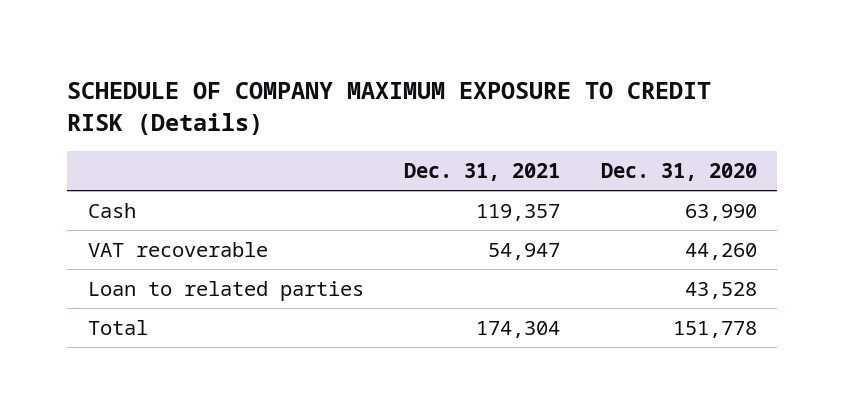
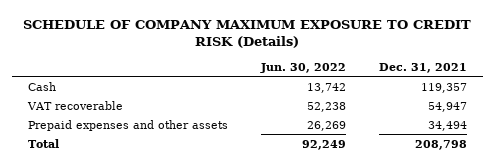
- | Dec. 31, 2021 | Dec. 31, 2020
+ | Jun. 30, 2022 | Dec. 31, 2021
- Loan to related parties | | 43,528
- Total | 174,304 | 151,778
+ Prepaid expenses and other assets | 26,269 | 34,494
+ Total | 92,249 | 208,798

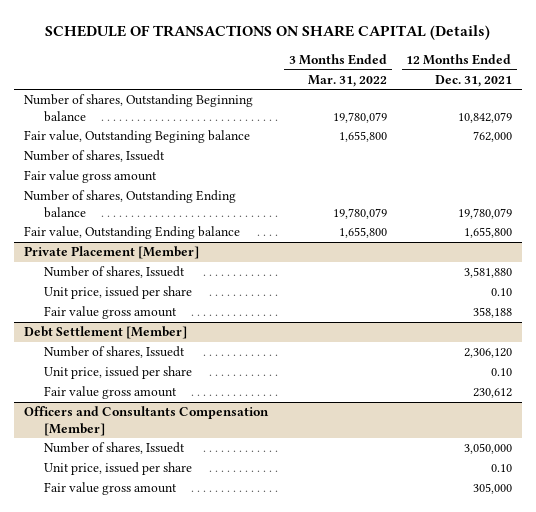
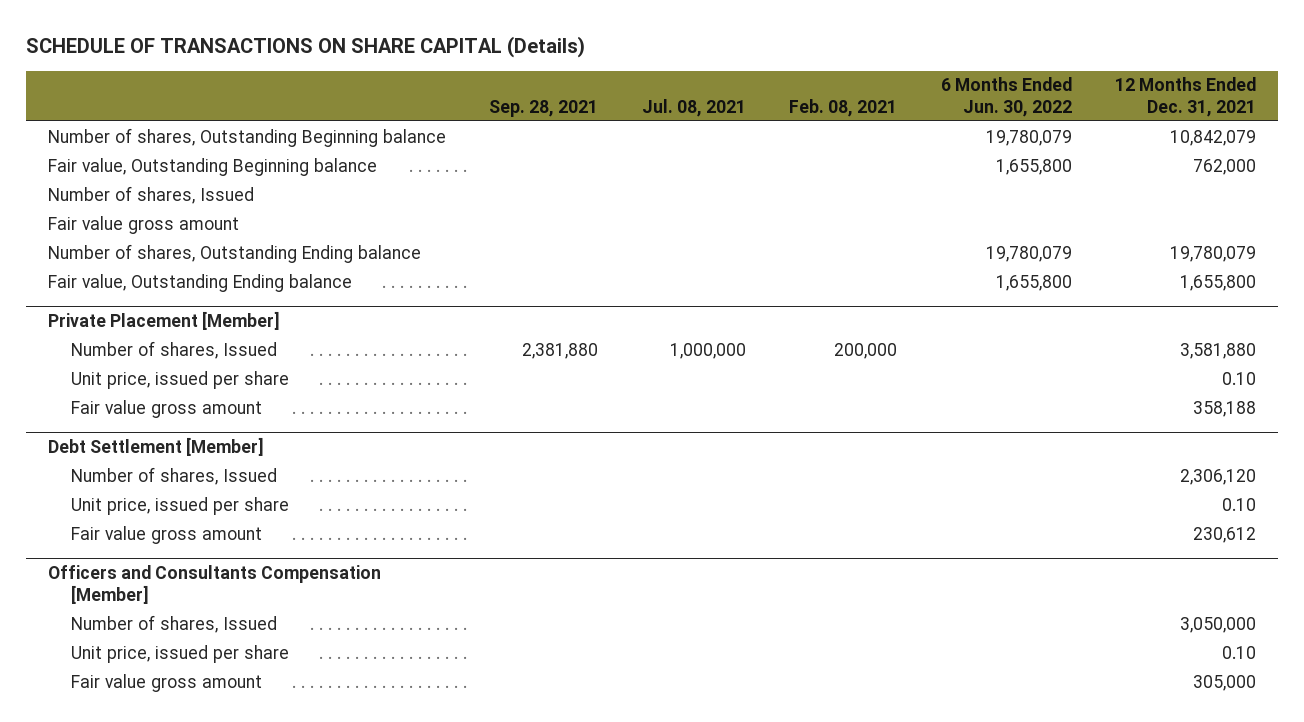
- | 3 Months Ended Mar. 31, 2022 | 12 Months Ended Dec. 31, 2021
+ | Sep. 28, 2021 | Jul. 08, 2021 | Feb. 08, 2021 | 6 Months Ended Jun. 30, 2022 | 12 Months Ended Dec. 31, 2021
- Fair value, Outstanding Begining balance | 1,655,800 | 762,000
- Number of shares, Issuedt
+ Fair value, Outstanding Beginning balance | | | | 1,655,800 | 762,000
+ Number of shares, Issued
@ Private Placement [Member]
- Number of shares, Issuedt | | 3,581,880
+ Number of shares, Issued | 2,381,880 | 1,000,000 | 200,000 | | 3,581,880
@ Debt Settlement [Member]
- Number of shares, Issuedt | | 2,306,120
+ Number of shares, Issued | | | | | 2,306,120
@ Officers and Consultants Compensation [Member]
- Number of shares, Issuedt | | 3,050,000
+ Number of shares, Issued | | | | | 3,050,000

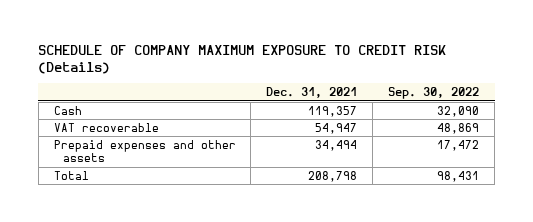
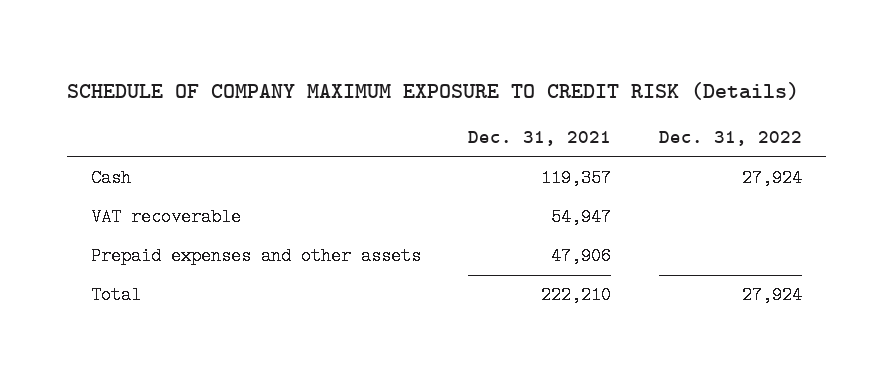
- | Dec. 31, 2021 | Sep. 30, 2022
+ | Dec. 31, 2021 | Dec. 31, 2022
- Prepaid expenses and other assets | 34,494 | 17,472
- Total | 208,798 | 98,431
+ Prepaid expenses and other assets | 47,906 |
+ Total | 222,210 | 27,924

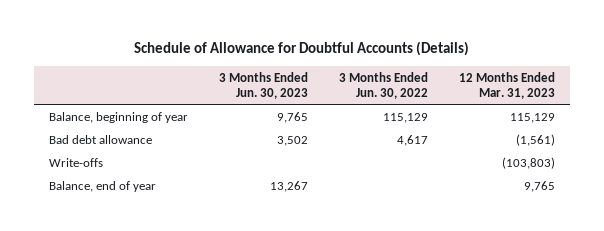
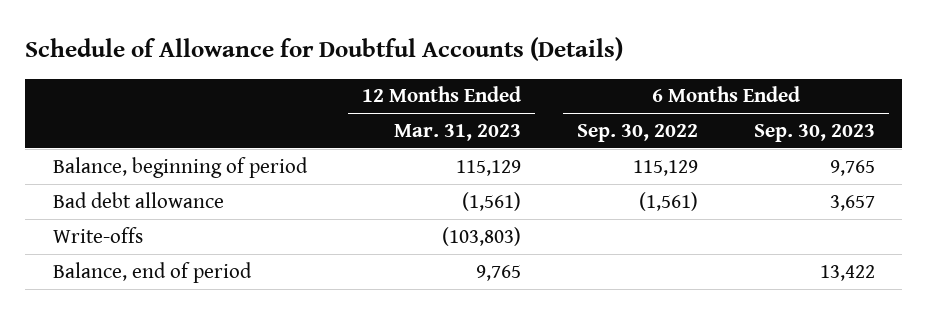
- | 3 Months Ended Jun. 30, 2023 | 3 Months Ended Jun. 30, 2022 | 12 Months Ended Mar. 31, 2023
+ | 12 Months Ended Mar. 31, 2023 | 6 Months Ended Sep. 30, 2022 | 6 Months Ended Sep. 30, 2023
- Balance, beginning of year | 9,765 | 115,129 | 115,129
+ Balance, beginning of period | 115,129 | 115,129 | 9,765
- Balance, end of year | 13,267 | | 9,765
+ Balance, end of period | 9,765 | | 13,422

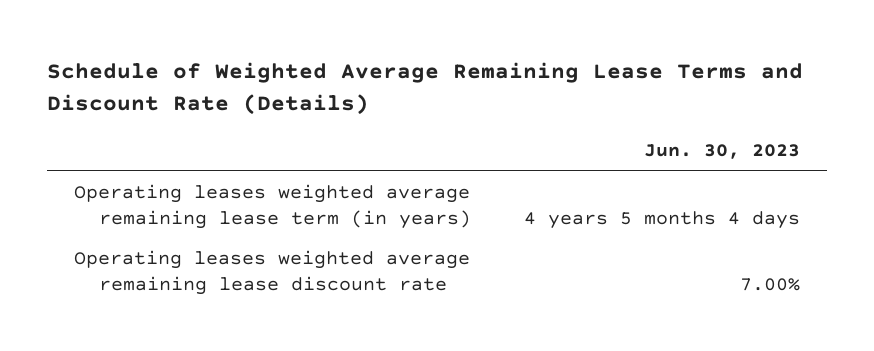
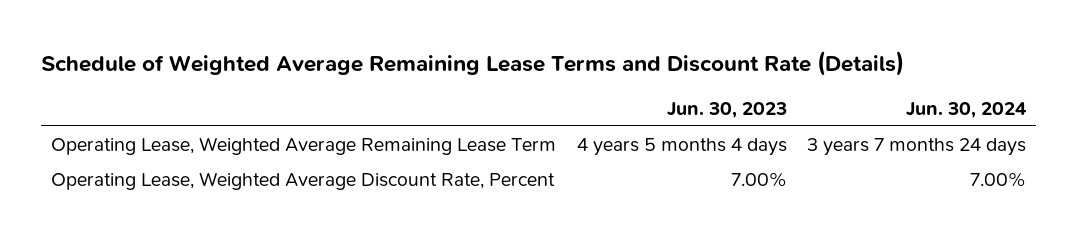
- | Jun. 30, 2023
+ | Jun. 30, 2023 | Jun. 30, 2024
- Operating leases weighted average remaining lease term (in years) | 4 years 5 months 4 days
- Operating leases weighted average remaining lease discount rate | 7.00%
+ Operating Lease, Weighted Average Remaining Lease Term | 4 years 5 months 4 days | 3 years 7 months 24 days
+ Operating Lease, Weighted Average Discount Rate, Percent | 7.00% | 7.00%

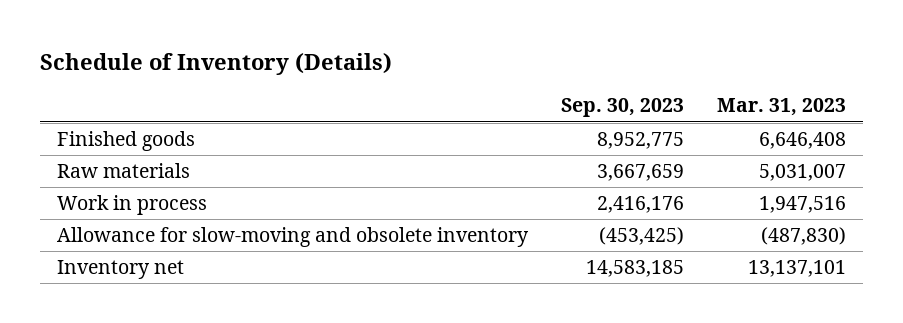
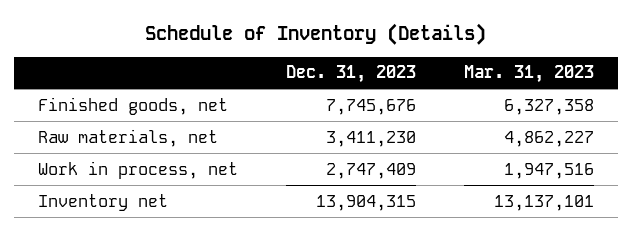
- | Sep. 30, 2023 | Mar. 31, 2023
+ | Dec. 31, 2023 | Mar. 31, 2023
- Finished goods | 8,952,775 | 6,646,408
- Raw materials | 3,667,659 | 5,031,007
- Work in process | 2,416,176 | 1,947,516
- Allowance for slow-moving and obsolete inventory | (453,425) | (487,830)
+ Finished goods, net | 7,745,676 | 6,327,358
+ Raw materials, net | 3,411,230 | 4,862,227
+ Work in process, net | 2,747,409 | 1,947,516

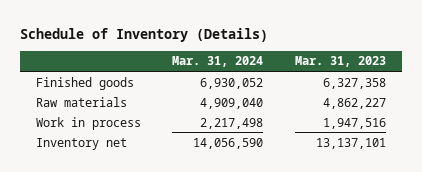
- | Dec. 31, 2023 | Mar. 31, 2023
+ | Mar. 31, 2024 | Mar. 31, 2023
- Finished goods, net | 7,745,676 | 6,327,358
- Raw materials, net | 3,411,230 | 4,862,227
- Work in process, net | 2,747,409 | 1,947,516
+ Finished goods | 6,930,052 | 6,327,358
+ Raw materials | 4,909,040 | 4,862,227
+ Work in process | 2,217,498 | 1,947,516

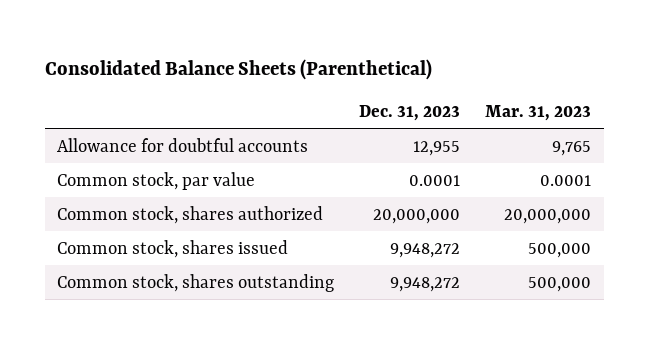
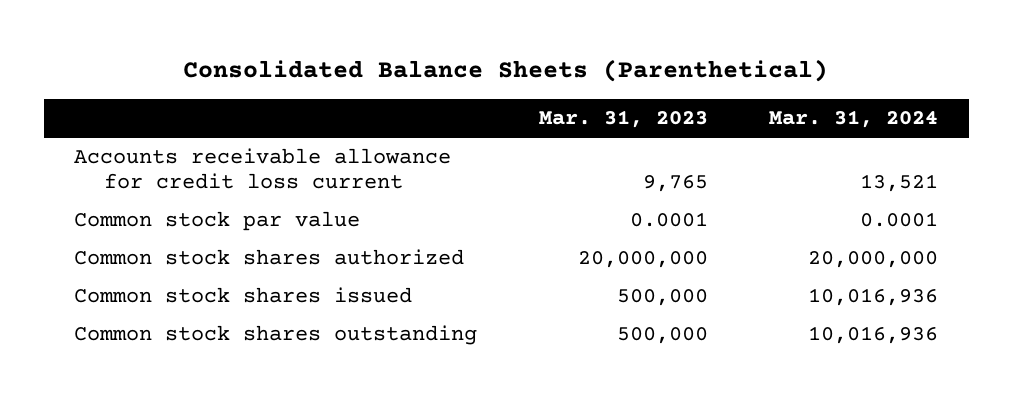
- | Dec. 31, 2023 | Mar. 31, 2023
+ | Mar. 31, 2023 | Mar. 31, 2024
- Allowance for doubtful accounts | 12,955 | 9,765
- Common stock, par value | 0.0001 | 0.0001
- Common stock, shares authorized | 20,000,000 | 20,000,000
- Common stock, shares issued | 9,948,272 | 500,000
- Common stock, shares outstanding | 9,948,272 | 500,000
+ Accounts receivable allowance for credit loss current | 9,765 | 13,521
+ Common stock par value | 0.0001 | 0.0001
+ Common stock shares authorized | 20,000,000 | 20,000,000
+ Common stock shares issued | 500,000 | 10,016,936
+ Common stock shares outstanding | 500,000 | 10,016,936

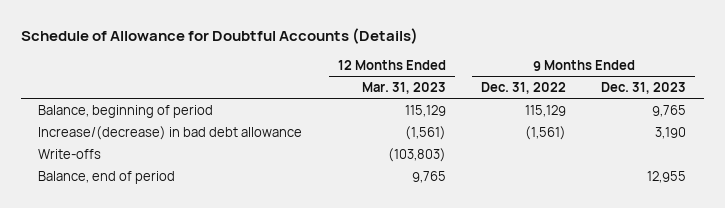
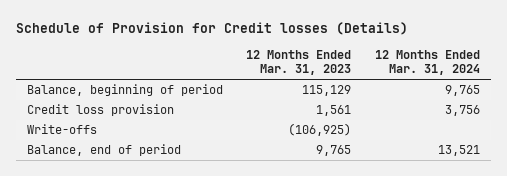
- Schedule of Allowance for Doubtful Accounts (Details)
+ Schedule of Provision for Credit losses (Details)
- | 12 Months Ended Mar. 31, 2023 | 9 Months Ended Dec. 31, 2022 | 9 Months Ended Dec. 31, 2023
+ | 12 Months Ended Mar. 31, 2023 | 12 Months Ended Mar. 31, 2024
- Increase/(decrease) in bad debt allowance | (1,561) | (1,561) | 3,190
- Write-offs | (103,803) | |
+ Credit loss provision | 1,561 | 3,756
+ Write-offs | (106,925) |

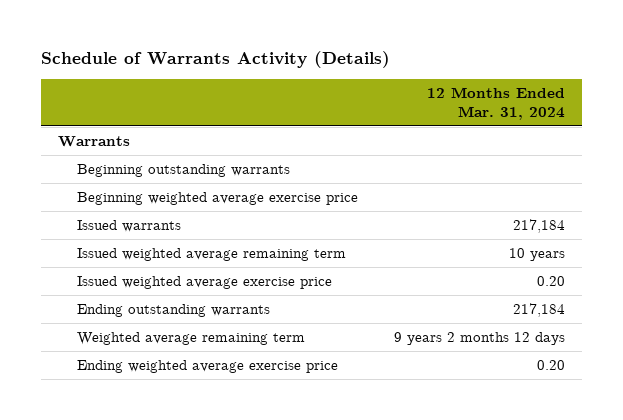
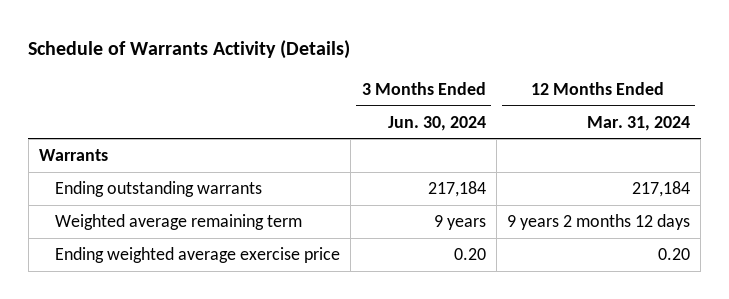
- | 12 Months Ended Mar. 31, 2024
+ | 3 Months Ended Jun. 30, 2024 | 12 Months Ended Mar. 31, 2024
- Beginning outstanding warrants
- Beginning weighted average exercise price
- Issued warrants | 217,184
- Issued weighted average remaining term | 10 years
- Issued weighted average exercise price | 0.20

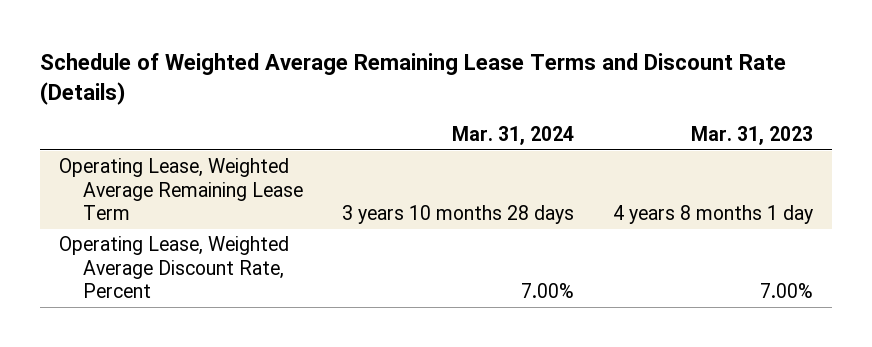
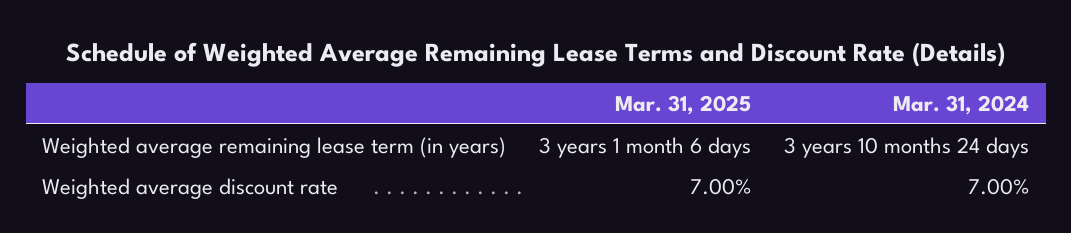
- | Mar. 31, 2024 | Mar. 31, 2023
+ | Mar. 31, 2025 | Mar. 31, 2024
- Operating Lease, Weighted Average Remaining Lease Term | 3 years 10 months 28 days | 4 years 8 months 1 day
- Operating Lease, Weighted Average Discount Rate, Percent | 7.00% | 7.00%
+ Weighted average remaining lease term (in years) | 3 years 1 month 6 days | 3 years 10 months 24 days
+ Weighted average discount rate | 7.00% | 7.00%

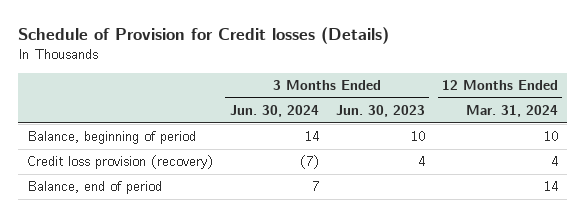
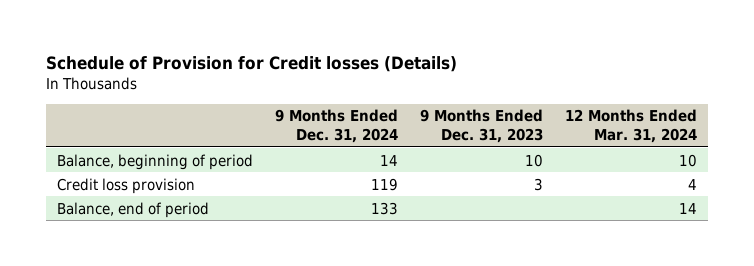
- | 3 Months Ended Jun. 30, 2024 | 3 Months Ended Jun. 30, 2023 | 12 Months Ended Mar. 31, 2024
+ | 9 Months Ended Dec. 31, 2024 | 9 Months Ended Dec. 31, 2023 | 12 Months Ended Mar. 31, 2024
- Credit loss provision (recovery) | (7) | 4 | 4
+ Credit loss provision | 119 | 3 | 4

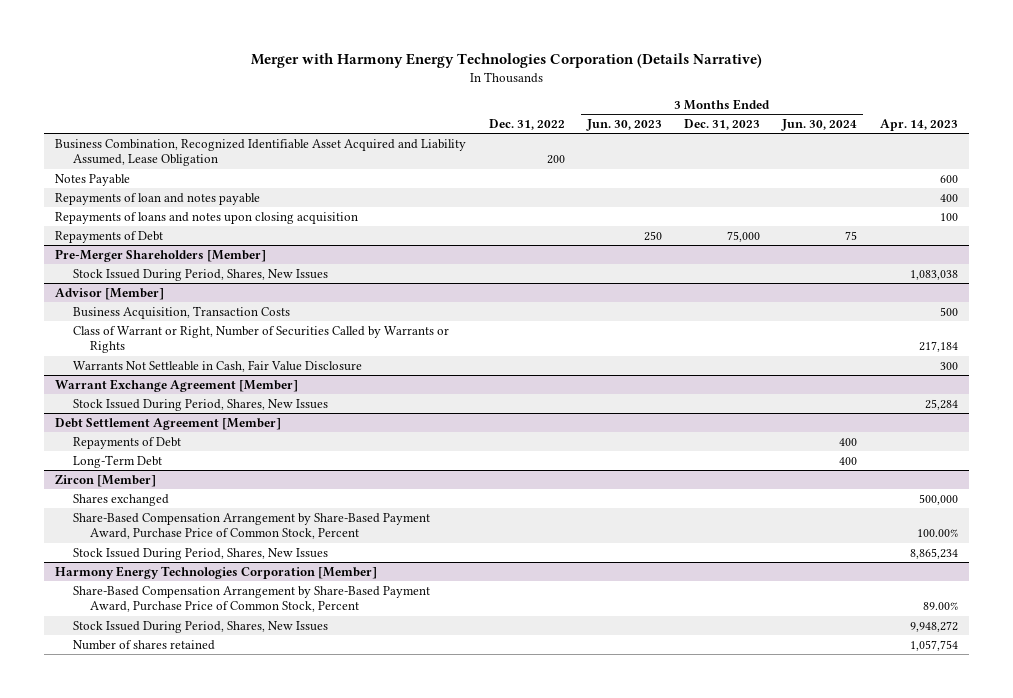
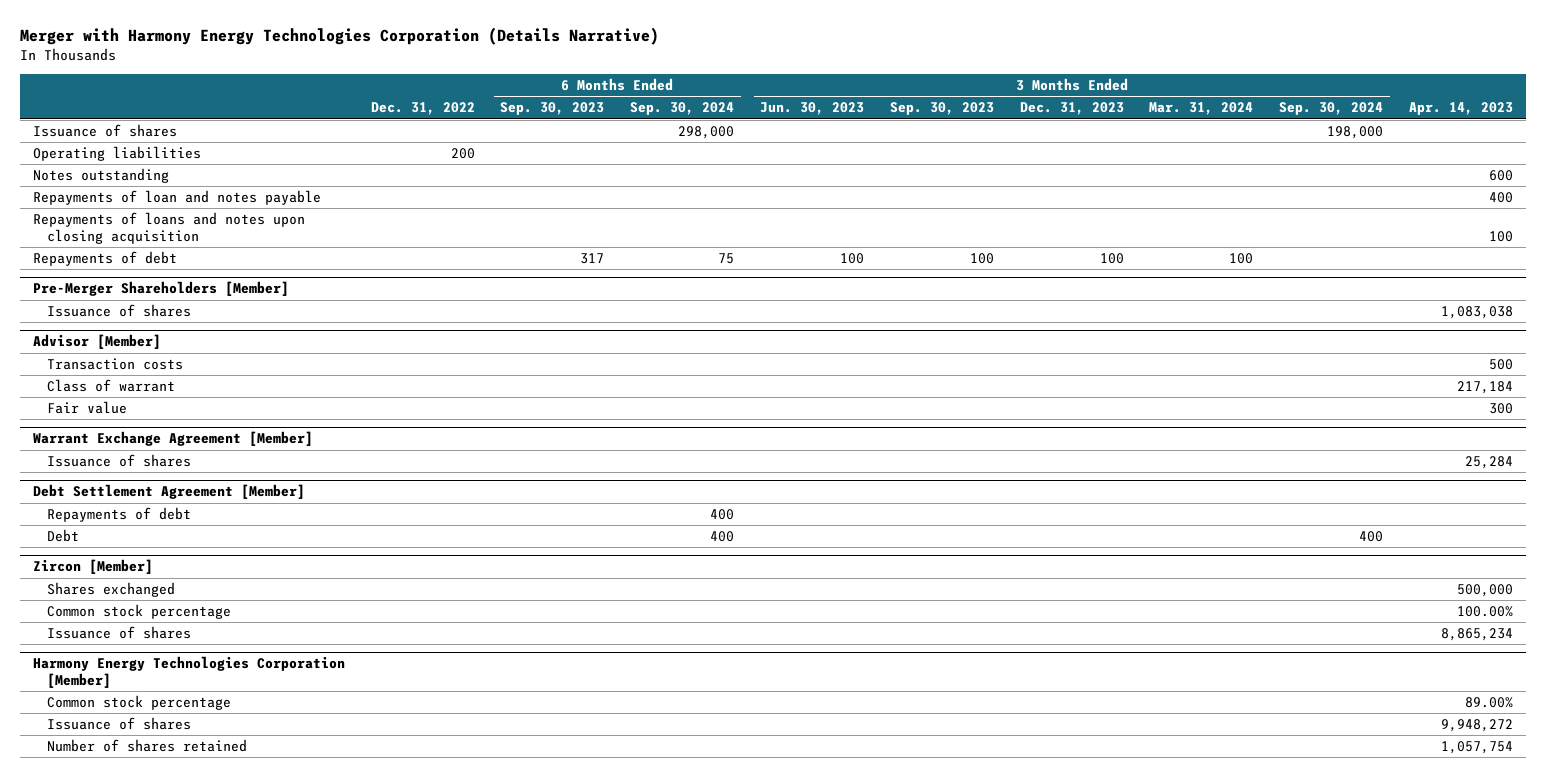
- | Dec. 31, 2022 | 3 Months Ended Jun. 30, 2023 | 3 Months Ended Dec. 31, 2023 | 3 Months Ended Jun. 30, 2024 | Apr. 14, 2023
+ | Dec. 31, 2022 | 6 Months Ended Sep. 30, 2023 | 6 Months Ended Sep. 30, 2024 | 3 Months Ended Jun. 30, 2023 | 3 Months Ended Sep. 30, 2023 | 3 Months Ended Dec. 31, 2023 | 3 Months Ended Mar. 31, 2024 | 3 Months Ended Sep. 30, 2024 | Apr. 14, 2023
- Business Combination, Recognized Identifiable Asset Acquired and Liability Assumed, Lease Obligation | 200 | | | |
- Notes Payable | | | | | 600
+ Issuance of shares | | | 298,000 | | | | | 198,000 |
+ Operating liabilities | 200 | | | | | | | |
+ Notes outstanding | | | | | | | | | 600
- Repayments of Debt | | 250 | 75,000 | 75 |
+ Repayments of debt | | 317 | 75 | 100 | 100 | 100 | 100 | |
@ Pre-Merger Shareholders [Member]
- Stock Issued During Period, Shares, New Issues | | | | | 1,083,038
+ Issuance of shares | | | | | | | | | 1,083,038
@ Advisor [Member]
- Business Acquisition, Transaction Costs | | | | | 500
- Class of Warrant or Right, Number of Securities Called by Warrants or Rights | | | | | 217,184
- Warrants Not Settleable in Cash, Fair Value Disclosure | | | | | 300
+ Transaction costs | | | | | | | | | 500
+ Class of warrant | | | | | | | | | 217,184
+ Fair value | | | | | | | | | 300
@ Warrant Exchange Agreement [Member]
- Stock Issued During Period, Shares, New Issues | | | | | 25,284
+ Issuance of shares | | | | | | | | | 25,284
@ Debt Settlement Agreement [Member]
- Repayments of Debt | | | | 400 |
- Long-Term Debt | | | | 400 |
+ Repayments of debt | | | 400 | | | | | |
+ Debt | | | 400 | | | | | 400 |
@ Zircon [Member]
- Share-Based Compensation Arrangement by Share-Based Payment Award, Purchase Price of Common Stock, Percent | | | | | 100.00%
- Stock Issued During Period, Shares, New Issues | | | | | 8,865,234
+ Common stock percentage | | | | | | | | | 100.00%
+ Issuance of shares | | | | | | | | | 8,865,234
@ Harmony Energy Technologies Corporation [Member]
- Share-Based Compensation Arrangement by Share-Based Payment Award, Purchase Price of Common Stock, Percent | | | | | 89.00%
- Stock Issued During Period, Shares, New Issues | | | | | 9,948,272
+ Common stock percentage | | | | | | | | | 89.00%
+ Issuance of shares | | | | | | | | | 9,948,272

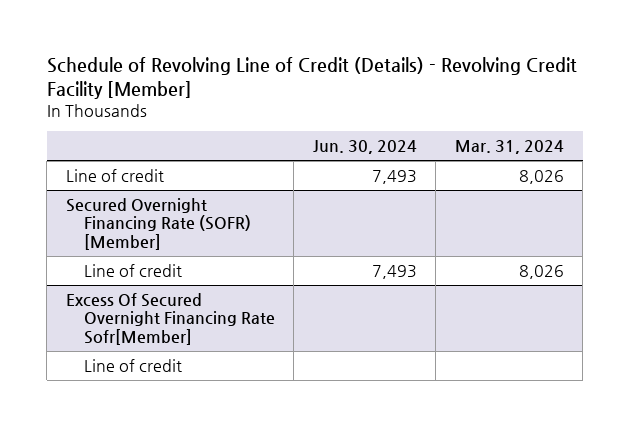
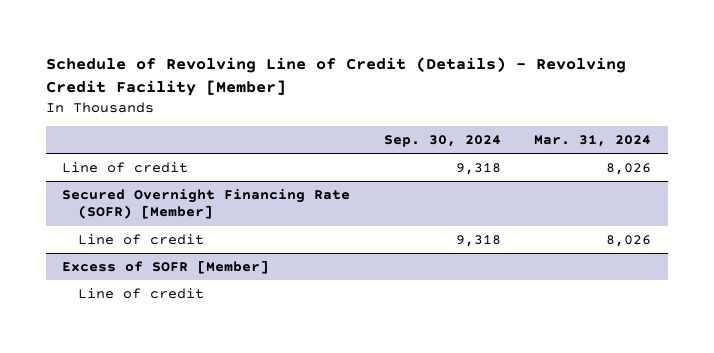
- | Jun. 30, 2024 | Mar. 31, 2024
+ | Sep. 30, 2024 | Mar. 31, 2024
- Excess Of Secured Overnight Financing Rate Sofr[Member]
+ Excess of SOFR [Member]

